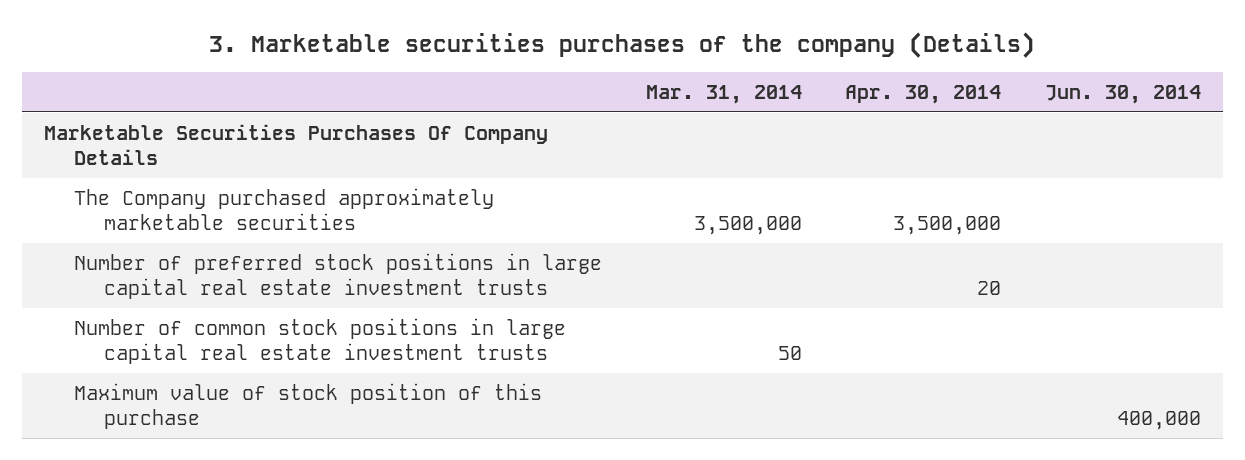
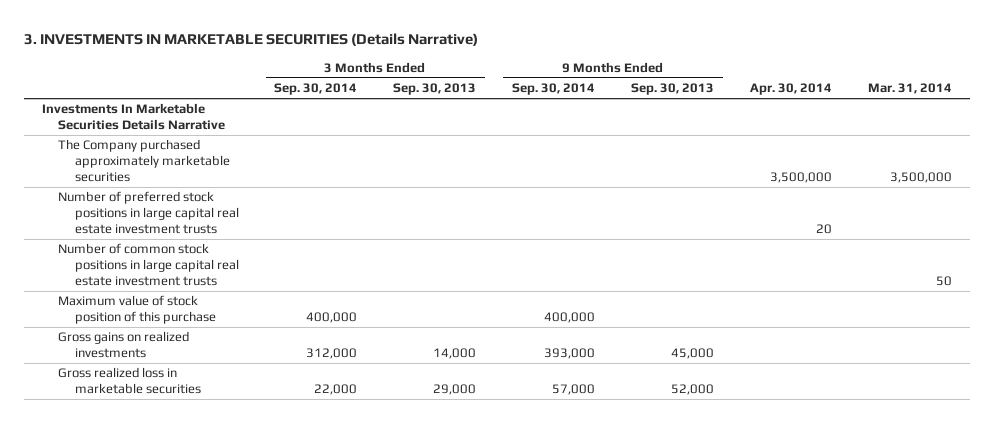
- 3. Marketable securities purchases of the company (Details)
+ 3. INVESTMENTS IN MARKETABLE SECURITIES (Details Narrative)
- | Mar. 31, 2014 | Apr. 30, 2014 | Jun. 30, 2014
+ | 3 Months Ended Sep. 30, 2014 | 3 Months Ended Sep. 30, 2013 | 9 Months Ended Sep. 30, 2014 | 9 Months Ended Sep. 30, 2013 | Apr. 30, 2014 | Mar. 31, 2014
- Marketable Securities Purchases Of Company Details
+ Investments In Marketable Securities Details Narrative
+ Gross gains on realized investments | 312,000 | 14,000 | 393,000 | 45,000 | |
+ Gross realized loss in marketable securities | 22,000 | 29,000 | 57,000 | 52,000 | |

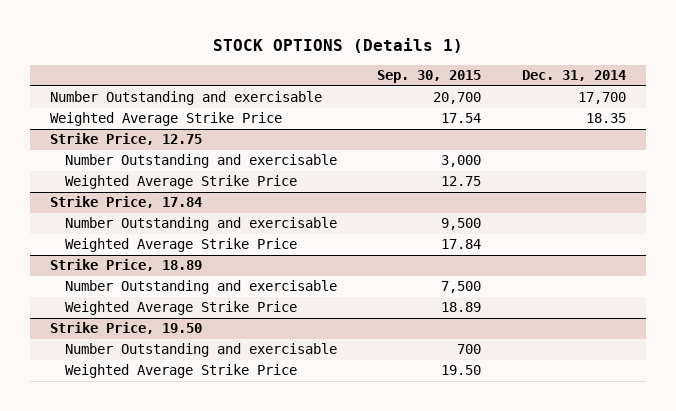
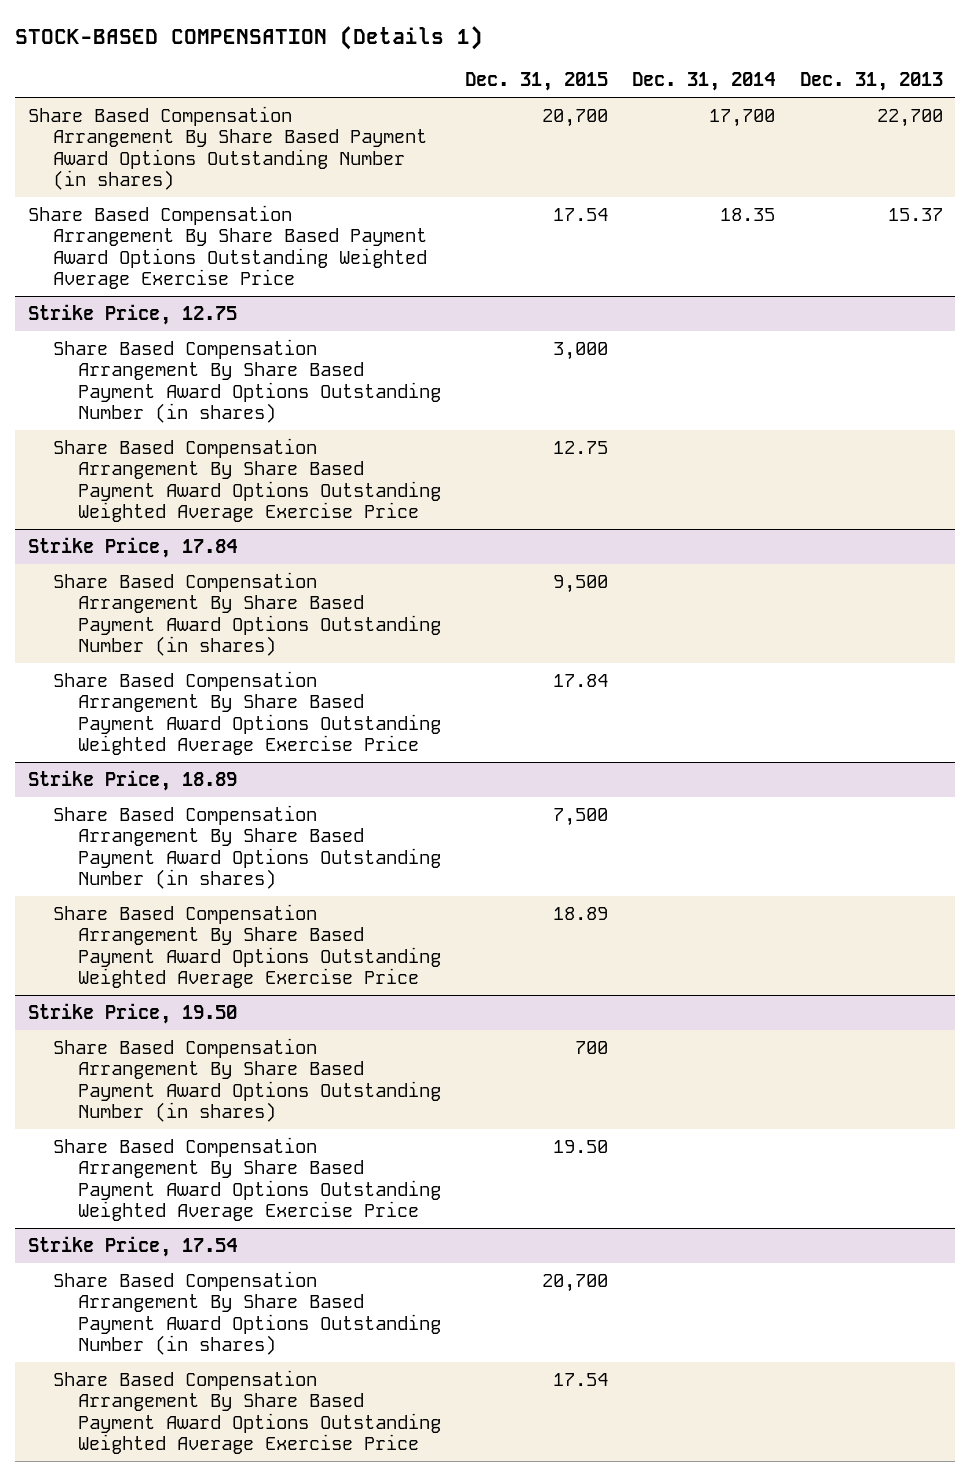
- STOCK OPTIONS (Details 1)
+ STOCK-BASED COMPENSATION (Details 1)
- | Sep. 30, 2015 | Dec. 31, 2014
+ | Dec. 31, 2015 | Dec. 31, 2014 | Dec. 31, 2013
- Number Outstanding and exercisable | 20,700 | 17,700
- Weighted Average Strike Price | 17.54 | 18.35
+ Share Based Compensation Arrangement By Share Based Payment Award Options Outstanding Number (in shares) | 20,700 | 17,700 | 22,700
+ Share Based Compensation Arrangement By Share Based Payment Award Options Outstanding Weighted Average Exercise Price | 17.54 | 18.35 | 15.37
@ Strike Price, 12.75
- Number Outstanding and exercisable | 3,000 |
- Weighted Average Strike Price | 12.75 |
+ Share Based Compensation Arrangement By Share Based Payment Award Options Outstanding Number (in shares) | 3,000 | |
+ Share Based Compensation Arrangement By Share Based Payment Award Options Outstanding Weighted Average Exercise Price | 12.75 | |
@ Strike Price, 17.84
- Number Outstanding and exercisable | 9,500 |
- Weighted Average Strike Price | 17.84 |
+ Share Based Compensation Arrangement By Share Based Payment Award Options Outstanding Number (in shares) | 9,500 | |
+ Share Based Compensation Arrangement By Share Based Payment Award Options Outstanding Weighted Average Exercise Price | 17.84 | |
@ Strike Price, 18.89
- Number Outstanding and exercisable | 7,500 |
- Weighted Average Strike Price | 18.89 |
+ Share Based Compensation Arrangement By Share Based Payment Award Options Outstanding Number (in shares) | 7,500 | |
+ Share Based Compensation Arrangement By Share Based Payment Award Options Outstanding Weighted Average Exercise Price | 18.89 | |
@ Strike Price, 19.50
- Number Outstanding and exercisable | 700 |
- Weighted Average Strike Price | 19.50 |
+ Share Based Compensation Arrangement By Share Based Payment Award Options Outstanding Number (in shares) | 700 | |
+ Share Based Compensation Arrangement By Share Based Payment Award Options Outstanding Weighted Average Exercise Price | 19.50 | |
+ Strike Price, 17.54
+ Share Based Compensation Arrangement By Share Based Payment Award Options Outstanding Number (in shares) | 20,700 | |
+ Share Based Compensation Arrangement By Share Based Payment Award Options Outstanding Weighted Average Exercise Price | 17.54 | |

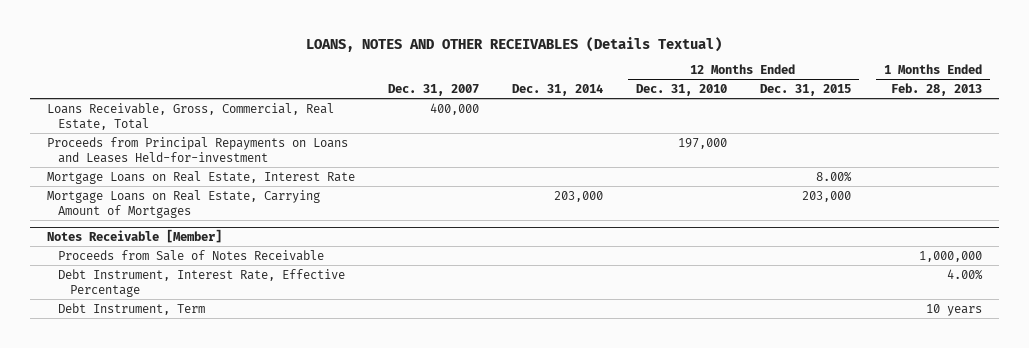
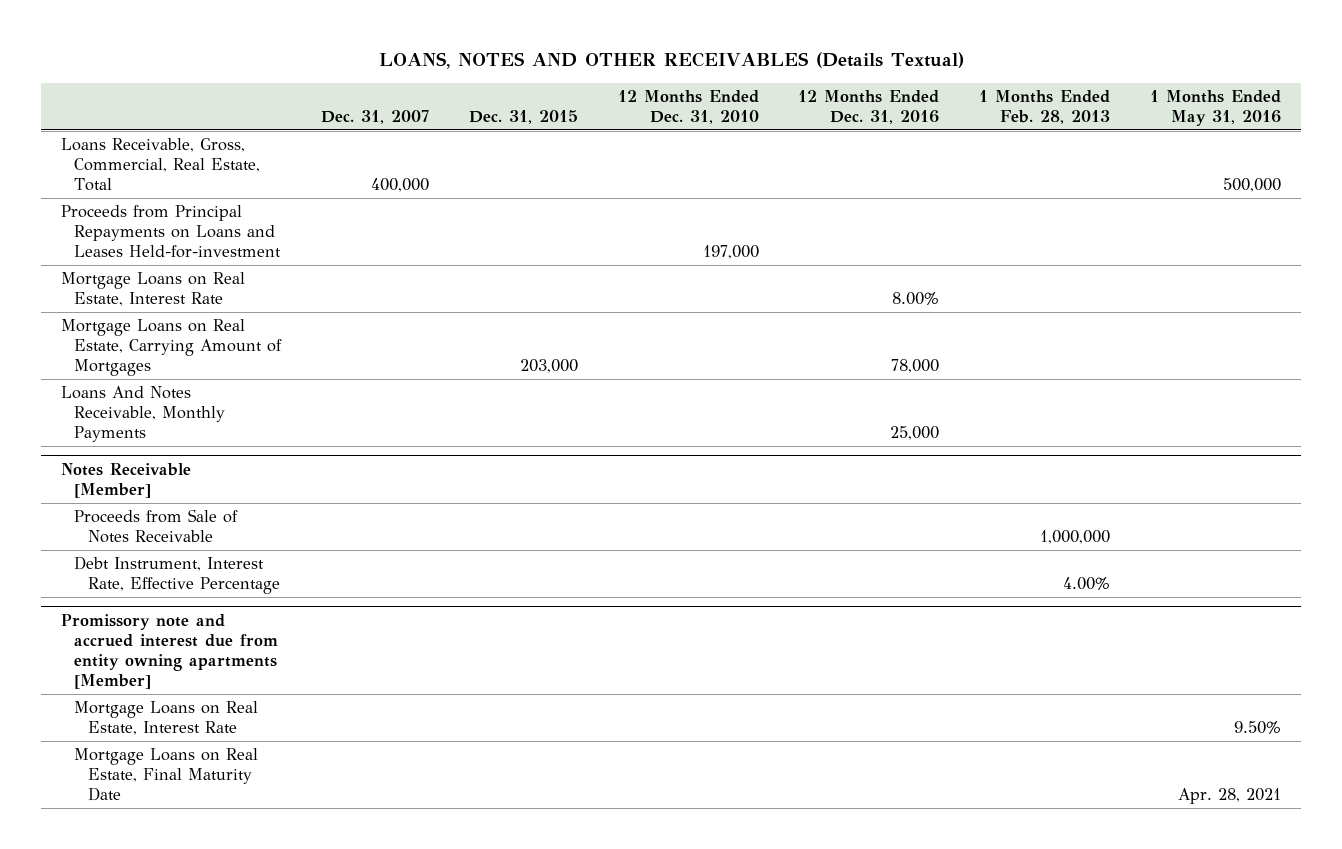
- | Dec. 31, 2007 | Dec. 31, 2014 | 12 Months Ended Dec. 31, 2010 | 12 Months Ended Dec. 31, 2015 | 1 Months Ended Feb. 28, 2013
+ | Dec. 31, 2007 | Dec. 31, 2015 | 12 Months Ended Dec. 31, 2010 | 12 Months Ended Dec. 31, 2016 | 1 Months Ended Feb. 28, 2013 | 1 Months Ended May 31, 2016
+ Loans And Notes Receivable, Monthly Payments | | | | 25,000 | |
@ Notes Receivable [Member]
- Debt Instrument, Term | | | | | 10 years
+ Promissory note and accrued interest due from entity owning apartments [Member]
+ Mortgage Loans on Real Estate, Interest Rate | | | | | | 9.50%
+ Mortgage Loans on Real Estate, Final Maturity Date | | | | | | Apr. 28, 2021

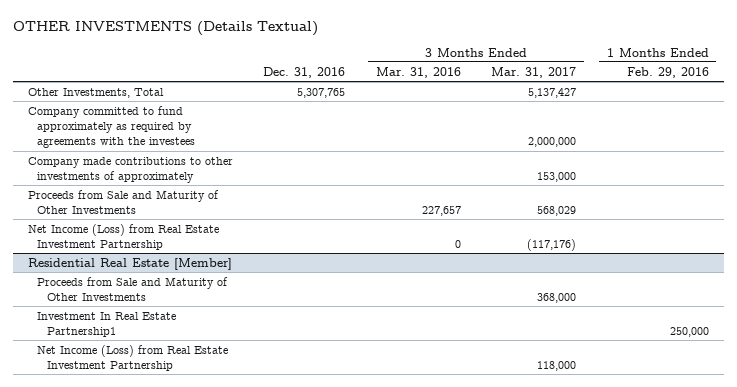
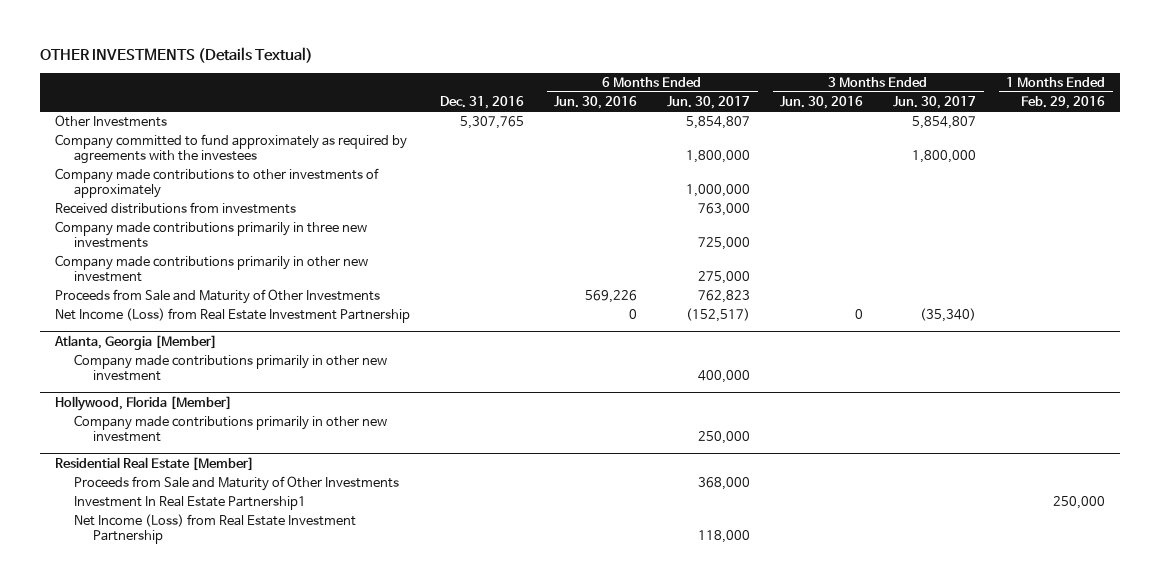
- | Dec. 31, 2016 | 3 Months Ended Mar. 31, 2016 | 3 Months Ended Mar. 31, 2017 | 1 Months Ended Feb. 29, 2016
+ | Dec. 31, 2016 | 6 Months Ended Jun. 30, 2016 | 6 Months Ended Jun. 30, 2017 | 3 Months Ended Jun. 30, 2016 | 3 Months Ended Jun. 30, 2017 | 1 Months Ended Feb. 29, 2016
- Other Investments, Total | 5,307,765 | | 5,137,427 |
+ Other Investments | 5,307,765 | | 5,854,807 | | 5,854,807 |
+ Received distributions from investments | | | 763,000 | | |
+ Company made contributions primarily in three new investments | | | 725,000 | | |
+ Company made contributions primarily in other new investment | | | 275,000 | | |
+ Atlanta, Georgia [Member]
+ Company made contributions primarily in other new investment | | | 400,000 | | |
+ Hollywood, Florida [Member]
+ Company made contributions primarily in other new investment | | | 250,000 | | |

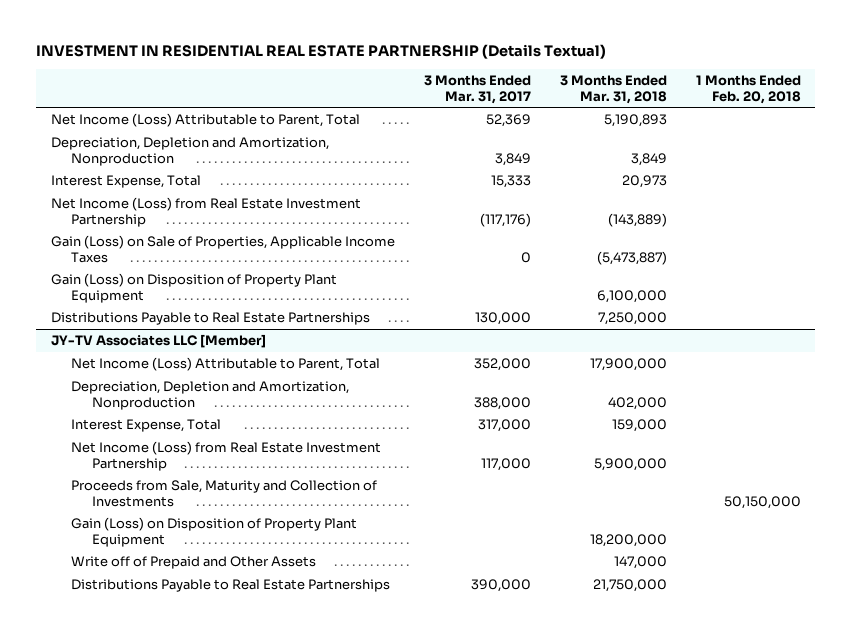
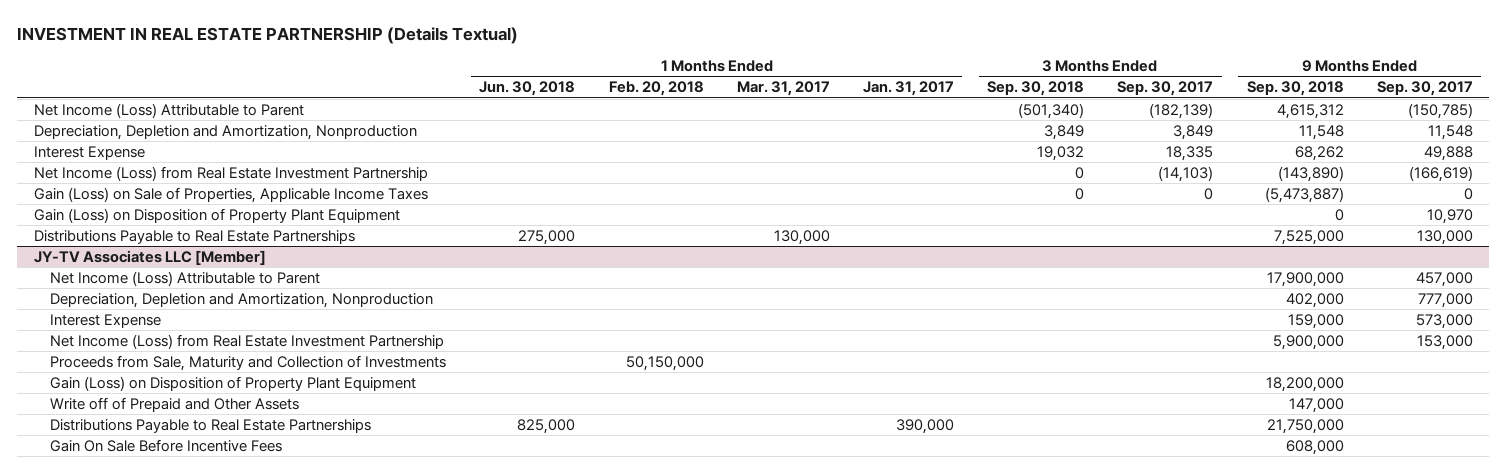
- INVESTMENT IN RESIDENTIAL REAL ESTATE PARTNERSHIP (Details Textual)
+ INVESTMENT IN REAL ESTATE PARTNERSHIP (Details Textual)
- | 3 Months Ended Mar. 31, 2017 | 3 Months Ended Mar. 31, 2018 | 1 Months Ended Feb. 20, 2018
+ | 1 Months Ended Jun. 30, 2018 | 1 Months Ended Feb. 20, 2018 | 1 Months Ended Mar. 31, 2017 | 1 Months Ended Jan. 31, 2017 | 3 Months Ended Sep. 30, 2018 | 3 Months Ended Sep. 30, 2017 | 9 Months Ended Sep. 30, 2018 | 9 Months Ended Sep. 30, 2017
- Net Income (Loss) Attributable to Parent, Total | 52,369 | 5,190,893 |
+ Net Income (Loss) Attributable to Parent | | | | | (501,340) | (182,139) | 4,615,312 | (150,785)
- Interest Expense, Total | 15,333 | 20,973 |
+ Interest Expense | | | | | 19,032 | 18,335 | 68,262 | 49,888
@ JY-TV Associates LLC [Member]
- Net Income (Loss) Attributable to Parent, Total | 352,000 | 17,900,000 |
+ Net Income (Loss) Attributable to Parent | | | | | | | 17,900,000 | 457,000
- Interest Expense, Total | 317,000 | 159,000 |
+ Interest Expense | | | | | | | 159,000 | 573,000
+ Gain On Sale Before Incentive Fees | | | | | | | 608,000 |

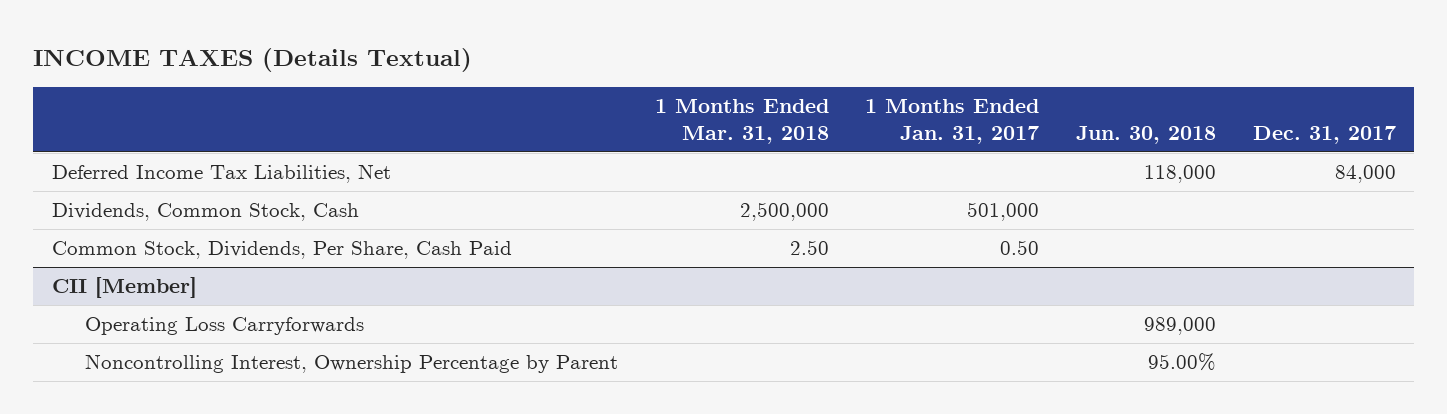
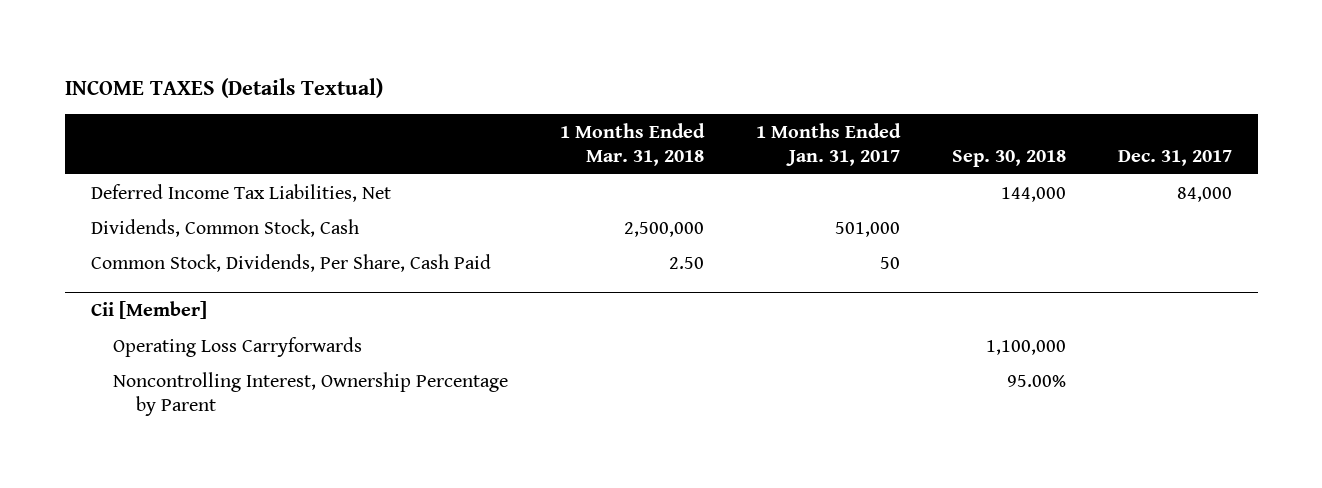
- | 1 Months Ended Mar. 31, 2018 | 1 Months Ended Jan. 31, 2017 | Jun. 30, 2018 | Dec. 31, 2017
+ | 1 Months Ended Mar. 31, 2018 | 1 Months Ended Jan. 31, 2017 | Sep. 30, 2018 | Dec. 31, 2017
- Common Stock, Dividends, Per Share, Cash Paid | 2.50 | 0.50 | |
- CII [Member]
+ Common Stock, Dividends, Per Share, Cash Paid | 2.50 | 50 | |
+ Cii [Member]

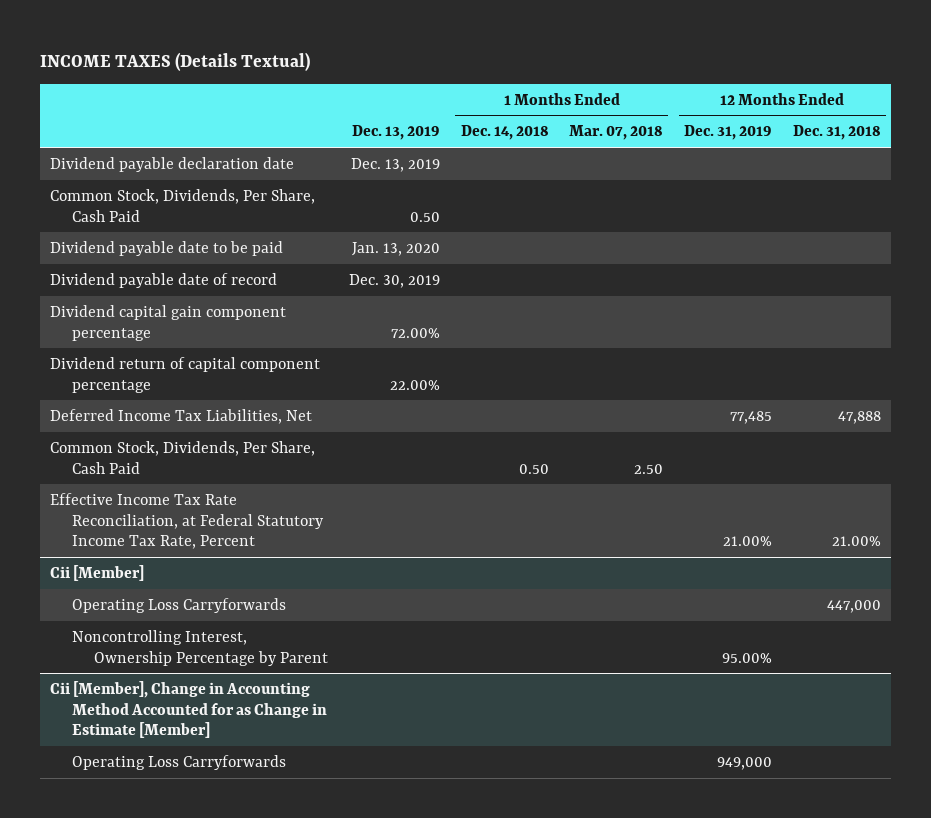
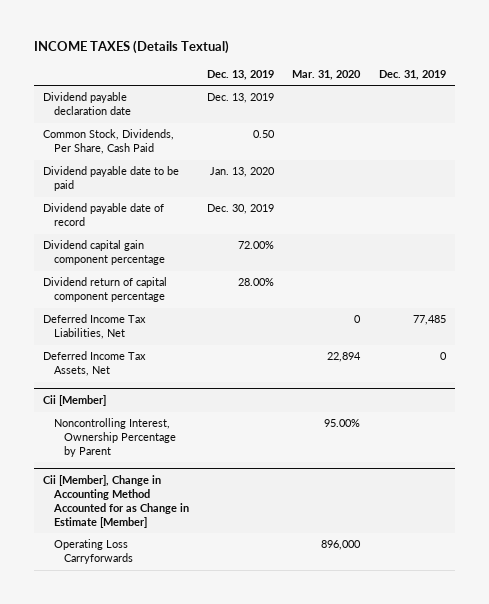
- | Dec. 13, 2019 | 1 Months Ended Dec. 14, 2018 | 1 Months Ended Mar. 07, 2018 | 12 Months Ended Dec. 31, 2019 | 12 Months Ended Dec. 31, 2018
+ | Dec. 13, 2019 | Mar. 31, 2020 | Dec. 31, 2019
- Dividend return of capital component percentage | 22.00% | | | |
+ Dividend return of capital component percentage | 28.00% | |
- Common Stock, Dividends, Per Share, Cash Paid | | 0.50 | 2.50 | |
- Effective Income Tax Rate Reconciliation, at Federal Statutory Income Tax Rate, Percent | | | | 21.00% | 21.00%
+ Deferred Income Tax Assets, Net | | 22,894 | 0
@ Cii [Member]
- Operating Loss Carryforwards | | | | | 447,000

